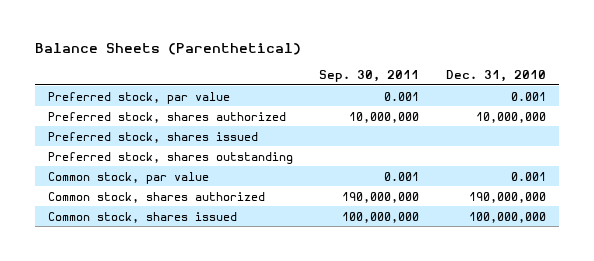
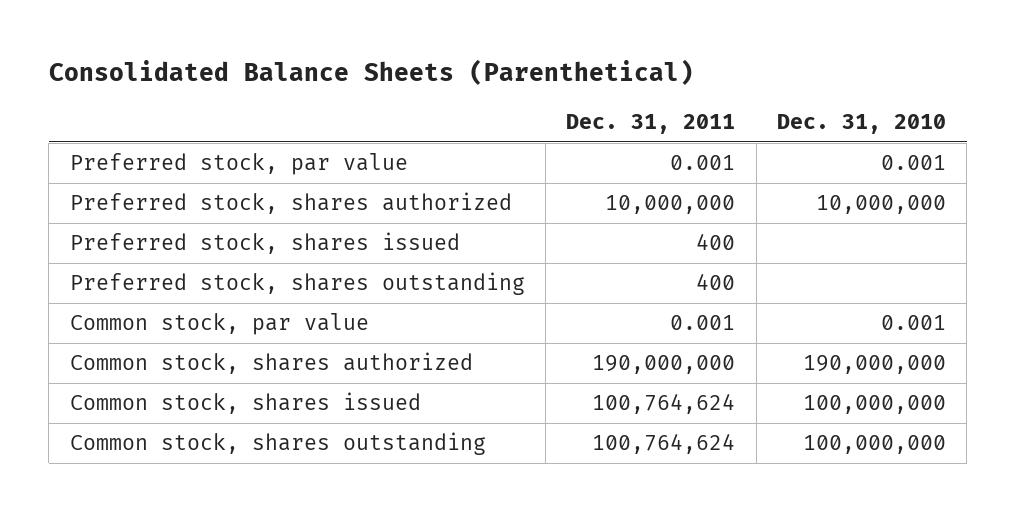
- Balance Sheets (Parenthetical)
+ Consolidated Balance Sheets (Parenthetical)
- | Sep. 30, 2011 | Dec. 31, 2010
+ | Dec. 31, 2011 | Dec. 31, 2010
+ Common stock, shares outstanding | 100,764,624 | 100,000,000

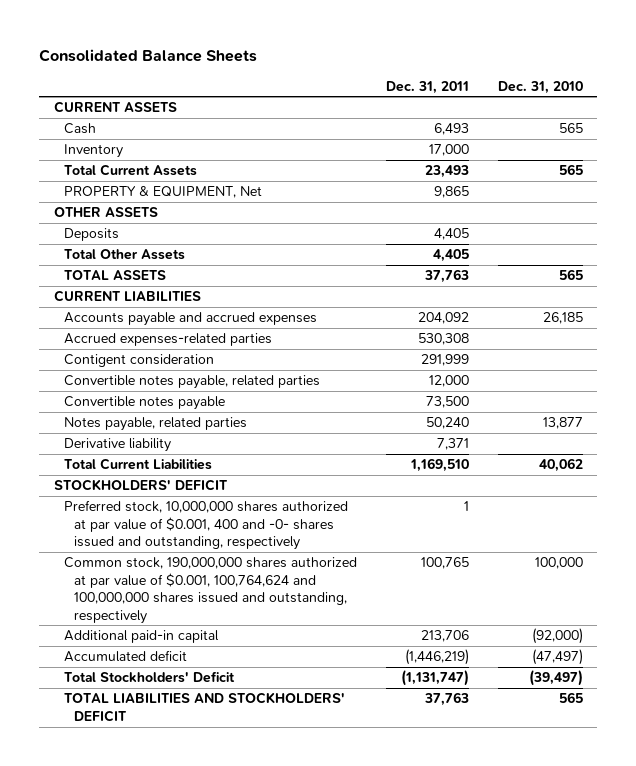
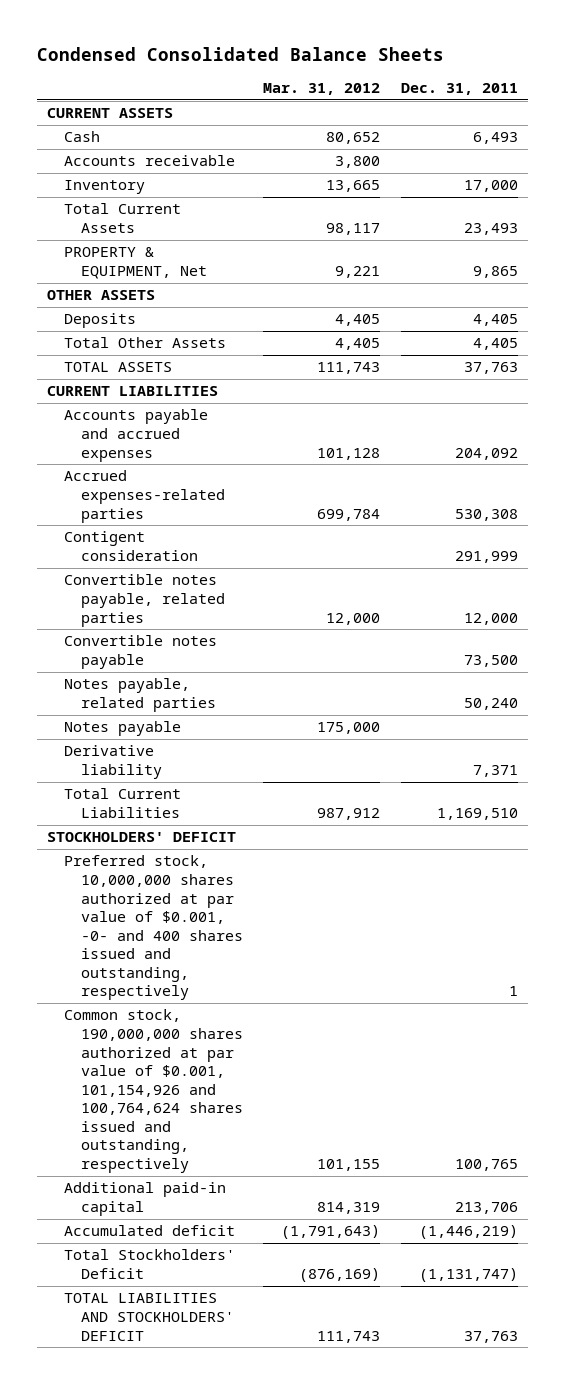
- Consolidated Balance Sheets
+ Condensed Consolidated Balance Sheets
- | Dec. 31, 2011 | Dec. 31, 2010
+ | Mar. 31, 2012 | Dec. 31, 2011
+ Accounts receivable | 3,800 |
+ Notes payable | 175,000 |
- Preferred stock, 10,000,000 shares authorized at par value of $0.001, 400 and -0- shares issued and outstanding, respectively | 1 |
- Common stock, 190,000,000 shares authorized at par value of $0.001, 100,764,624 and 100,000,000 shares issued and outstanding, respectively | 100,765 | 100,000
+ Preferred stock, 10,000,000 shares authorized at par value of $0.001, -0- and 400 shares issued and outstanding, respectively | | 1
+ Common stock, 190,000,000 shares authorized at par value of $0.001, 101,154,926 and 100,764,624 shares issued and outstanding, respectively | 101,155 | 100,765

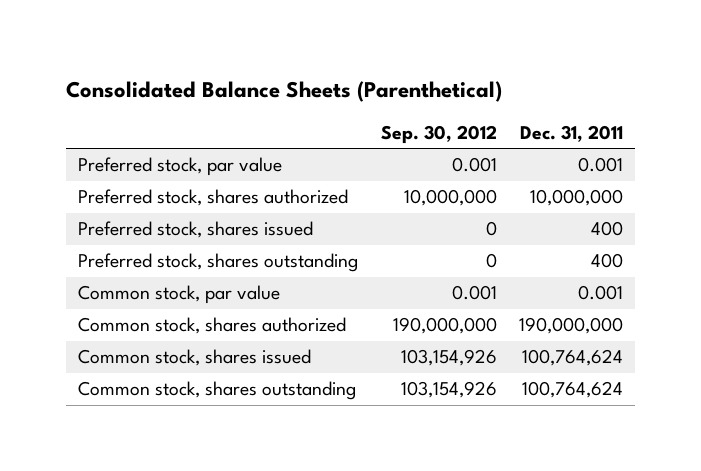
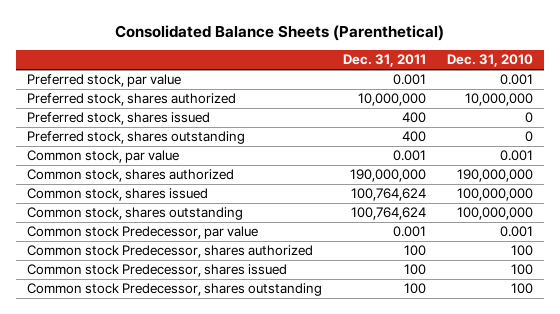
- | Sep. 30, 2012 | Dec. 31, 2011
+ | Dec. 31, 2011 | Dec. 31, 2010
+ Common stock Predecessor, par value | 0.001 | 0.001
+ Common stock Predecessor, shares authorized | 100 | 100
+ Common stock Predecessor, shares issued | 100 | 100
+ Common stock Predecessor, shares outstanding | 100 | 100

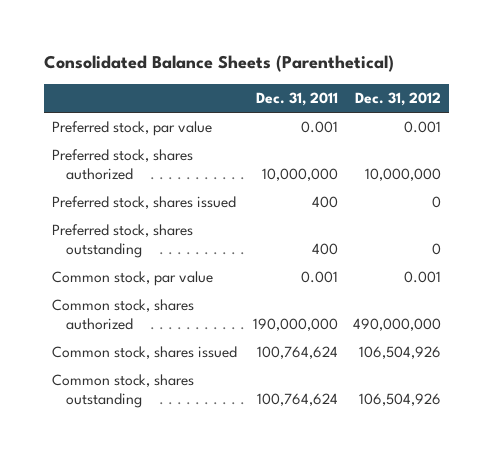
- | Dec. 31, 2011 | Dec. 31, 2010
+ | Dec. 31, 2011 | Dec. 31, 2012
- Common stock Predecessor, par value | 0.001 | 0.001
- Common stock Predecessor, shares authorized | 100 | 100
- Common stock Predecessor, shares issued | 100 | 100
- Common stock Predecessor, shares outstanding | 100 | 100

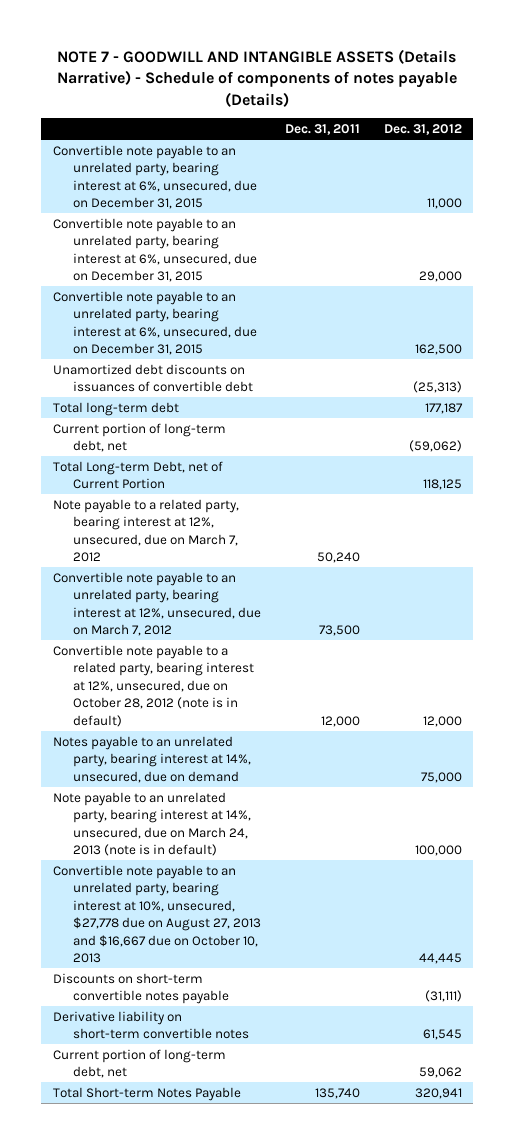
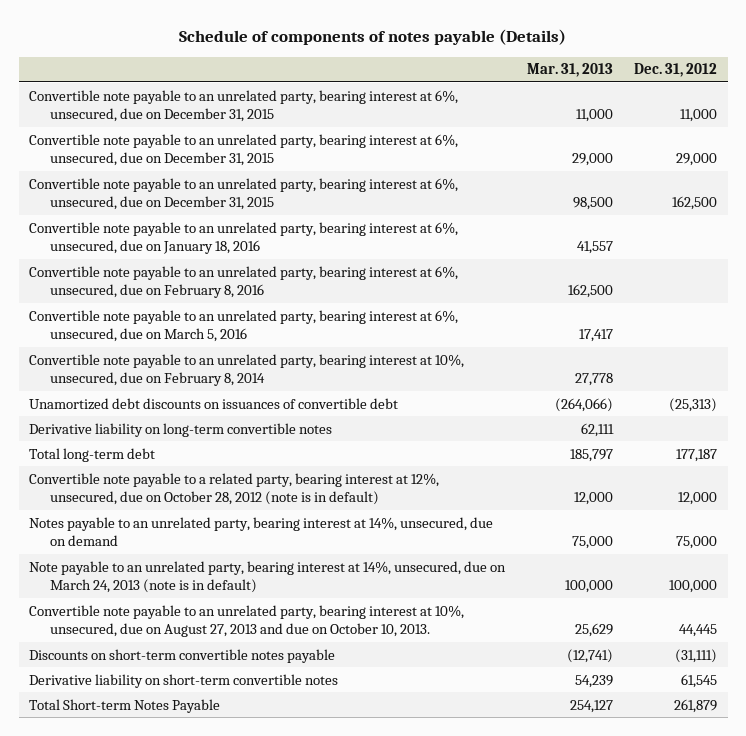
- NOTE 7 - GOODWILL AND INTANGIBLE ASSETS (Details Narrative) - Schedule of components of notes payable (Details)
+ Schedule of components of notes payable (Details)
- | Dec. 31, 2011 | Dec. 31, 2012
+ | Mar. 31, 2013 | Dec. 31, 2012
+ Convertible note payable to an unrelated party, bearing interest at 6%, unsecured, due on January 18, 2016 | 41,557 |
+ Convertible note payable to an unrelated party, bearing interest at 6%, unsecured, due on February 8, 2016 | 162,500 |
+ Convertible note payable to an unrelated party, bearing interest at 6%, unsecured, due on March 5, 2016 | 17,417 |
+ Convertible note payable to an unrelated party, bearing interest at 10%, unsecured, due on February 8, 2014 | 27,778 |
+ Derivative liability on long-term convertible notes | 62,111 |
- Current portion of long-term debt, net | | (59,062)
- Total Long-term Debt, net of Current Portion | | 118,125
- Note payable to a related party, bearing interest at 12%, unsecured, due on March 7, 2012 | 50,240 |
- Convertible note payable to an unrelated party, bearing interest at 12%, unsecured, due on March 7, 2012 | 73,500 |
- Convertible note payable to an unrelated party, bearing interest at 10%, unsecured, $27,778 due on August 27, 2013 and $16,667 due on October 10, 2013 | | 44,445
+ Convertible note payable to an unrelated party, bearing interest at 10%, unsecured, due on August 27, 2013 and due on October 10, 2013. | 25,629 | 44,445
- Current portion of long-term debt, net | | 59,062
- Total Short-term Notes Payable | 135,740 | 320,941
+ Total Short-term Notes Payable | 254,127 | 261,879

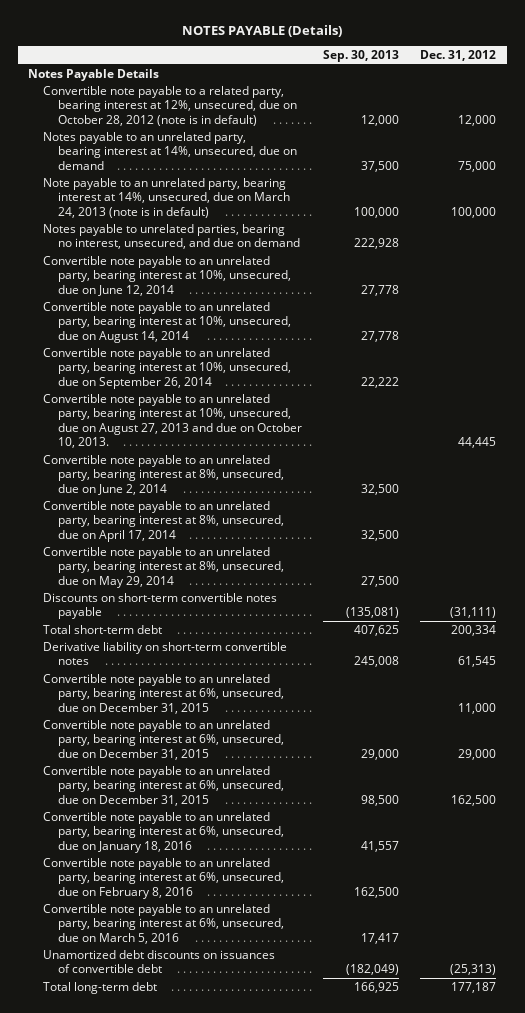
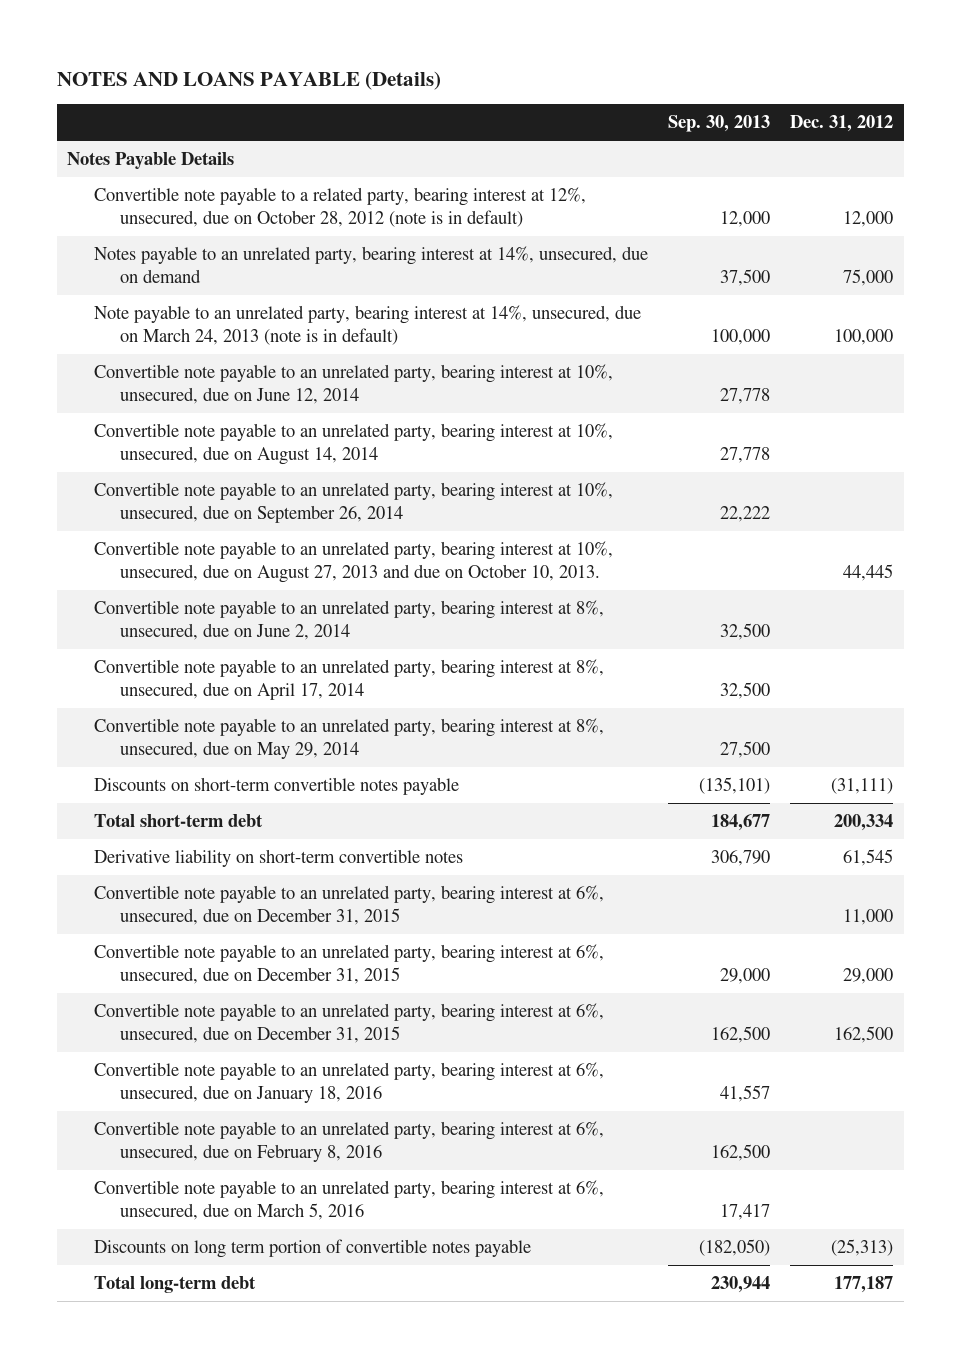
- NOTES PAYABLE (Details)
+ NOTES AND LOANS PAYABLE (Details)
- Notes payable to unrelated parties, bearing no interest, unsecured, and due on demand | 222,928 |
- Discounts on short-term convertible notes payable | (135,081) | (31,111)
- Total short-term debt | 407,625 | 200,334
- Derivative liability on short-term convertible notes | 245,008 | 61,545
+ Discounts on short-term convertible notes payable | (135,101) | (31,111)
+ Total short-term debt | 184,677 | 200,334
+ Derivative liability on short-term convertible notes | 306,790 | 61,545
- Convertible note payable to an unrelated party, bearing interest at 6%, unsecured, due on December 31, 2015 | 98,500 | 162,500
+ Convertible note payable to an unrelated party, bearing interest at 6%, unsecured, due on December 31, 2015 | 162,500 | 162,500
- Unamortized debt discounts on issuances of convertible debt | (182,049) | (25,313)
- Total long-term debt | 166,925 | 177,187
+ Discounts on long term portion of convertible notes payable | (182,050) | (25,313)
+ Total long-term debt | 230,944 | 177,187

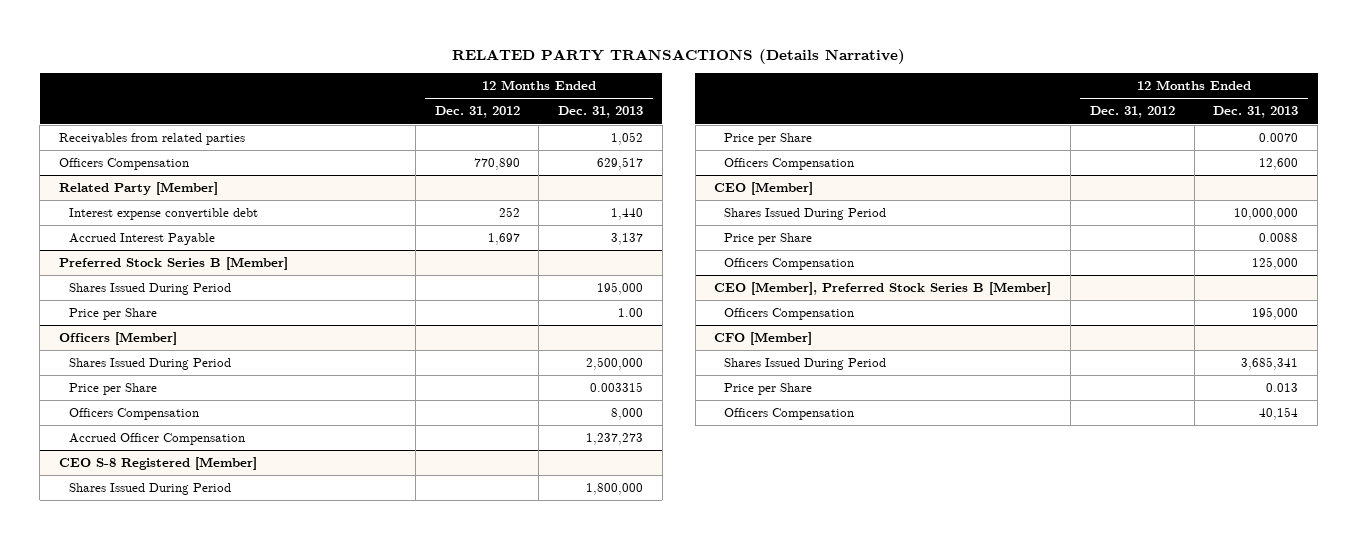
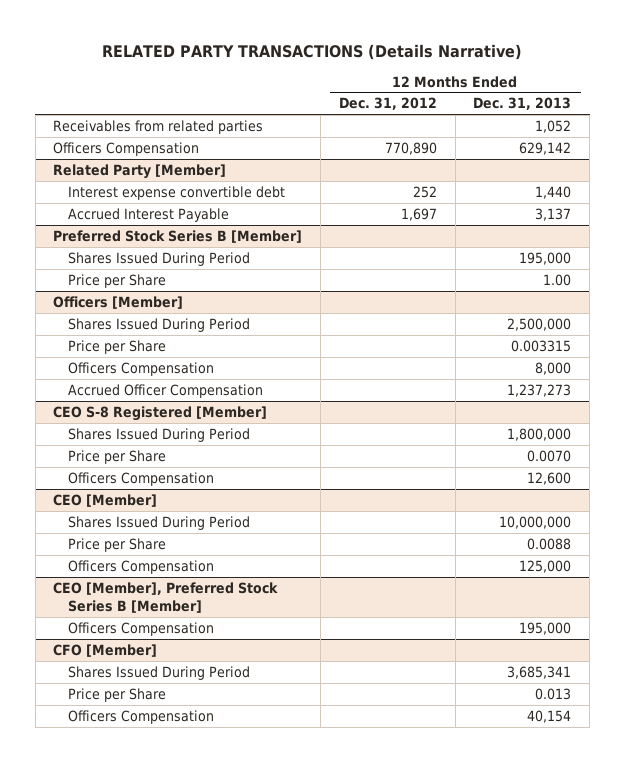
- Officers Compensation | 770,890 | 629,517
+ Officers Compensation | 770,890 | 629,142

